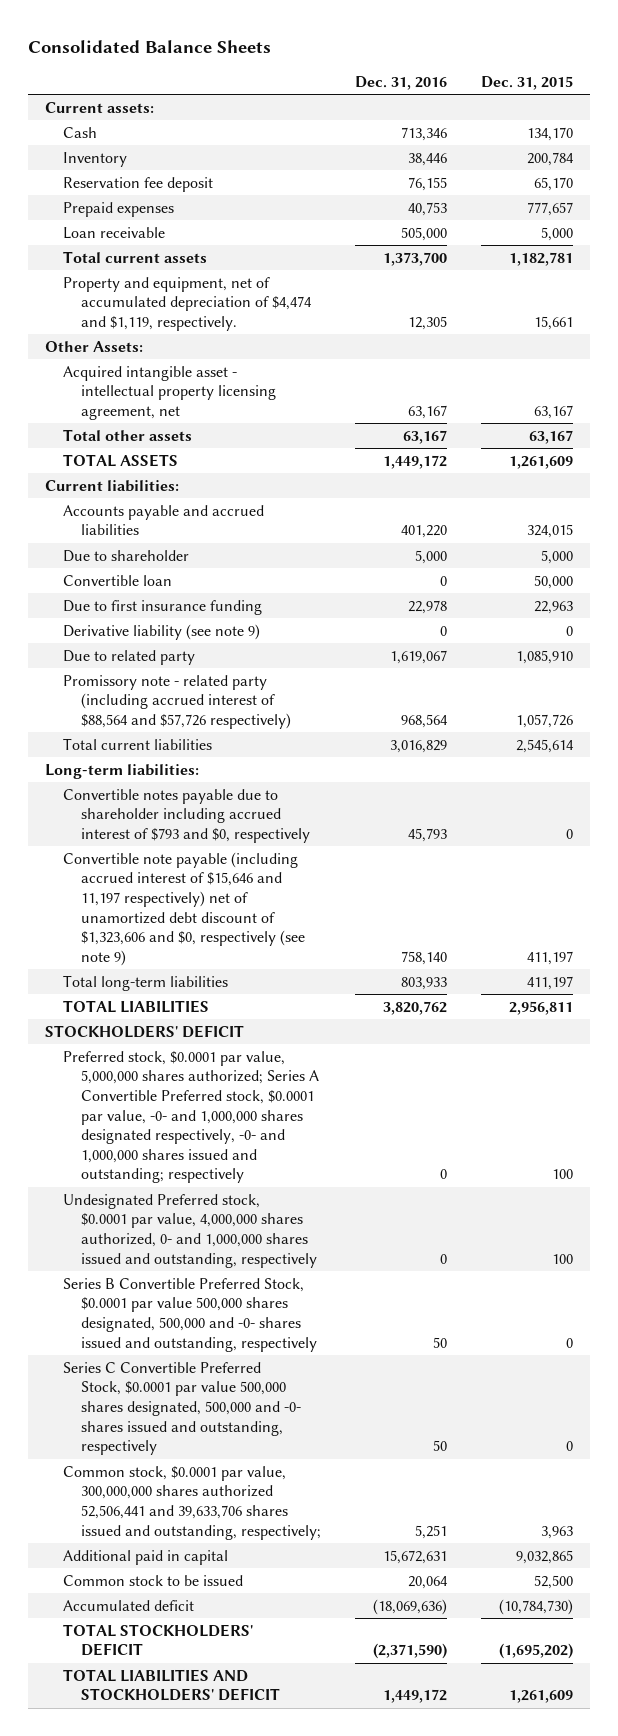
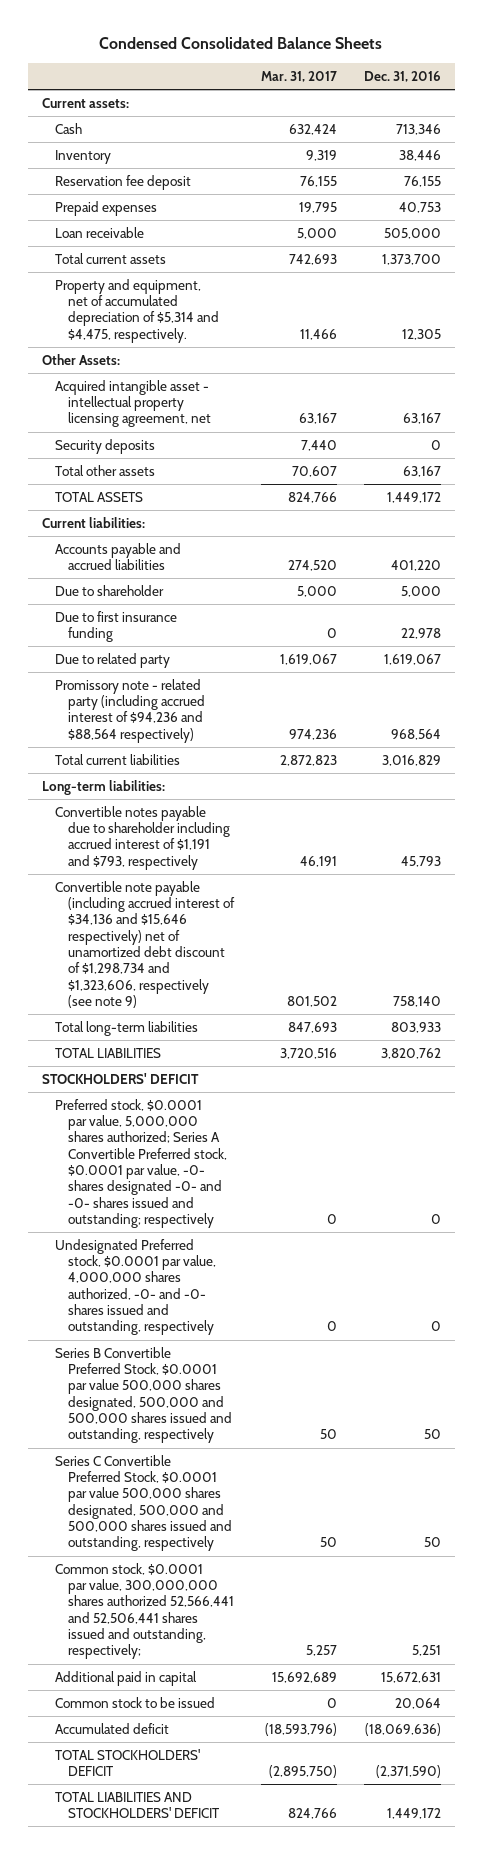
- Consolidated Balance Sheets
+ Condensed Consolidated Balance Sheets
- | Dec. 31, 2016 | Dec. 31, 2015
+ | Mar. 31, 2017 | Dec. 31, 2016
- Property and equipment, net of accumulated depreciation of $4,474 and $1,119, respectively. | 12,305 | 15,661
+ Property and equipment, net of accumulated depreciation of $5,314 and $4,475, respectively. | 11,466 | 12,305
+ Security deposits | 7,440 | 0
- Convertible loan | 0 | 50,000
- Derivative liability (see note 9) | 0 | 0
- Promissory note - related party (including accrued interest of $88,564 and $57,726 respectively) | 968,564 | 1,057,726
+ Promissory note - related party (including accrued interest of $94,236 and $88,564 respectively) | 974,236 | 968,564
- Convertible notes payable due to shareholder including accrued interest of $793 and $0, respectively | 45,793 | 0
- Convertible note payable (including accrued interest of $15,646 and 11,197 respectively) net of unamortized debt discount of $1,323,606 and $0, respectively (see note 9) | 758,140 | 411,197
+ Convertible notes payable due to shareholder including accrued interest of $1,191 and $793, respectively | 46,191 | 45,793
+ Convertible note payable (including accrued interest of $34,136 and $15,646 respectively) net of unamortized debt discount of $1,298,734 and $1,323,606, respectively (see note 9) | 801,502 | 758,140
- Preferred stock, $0.0001 par value, 5,000,000 shares authorized; Series A Convertible Preferred stock, $0.0001 par value, -0- and 1,000,000 shares designated respectively, -0- and 1,000,000 shares issued and outstanding; respectively | 0 | 100
- Undesignated Preferred stock, $0.0001 par value, 4,000,000 shares authorized, 0- and 1,000,000 shares issued and outstanding, respectively | 0 | 100
- Series B Convertible Preferred Stock, $0.0001 par value 500,000 shares designated, 500,000 and -0- shares issued and outstanding, respectively | 50 | 0
- Series C Convertible Preferred Stock, $0.0001 par value 500,000 shares designated, 500,000 and -0- shares issued and outstanding, respectively | 50 | 0
- Common stock, $0.0001 par value, 300,000,000 shares authorized 52,506,441 and 39,633,706 shares issued and outstanding, respectively; | 5,251 | 3,963
+ Preferred stock, $0.0001 par value, 5,000,000 shares authorized; Series A Convertible Preferred stock, $0.0001 par value, -0- shares designated -0- and -0- shares issued and outstanding; respectively | 0 | 0
+ Undesignated Preferred stock, $0.0001 par value, 4,000,000 shares authorized, -0- and -0- shares issued and outstanding, respectively | 0 | 0
+ Series B Convertible Preferred Stock, $0.0001 par value 500,000 shares designated, 500,000 and 500,000 shares issued and outstanding, respectively | 50 | 50
+ Series C Convertible Preferred Stock, $0.0001 par value 500,000 shares designated, 500,000 and 500,000 shares issued and outstanding, respectively | 50 | 50
+ Common stock, $0.0001 par value, 300,000,000 shares authorized 52,566,441 and 52,506,441 shares issued and outstanding, respectively; | 5,257 | 5,251

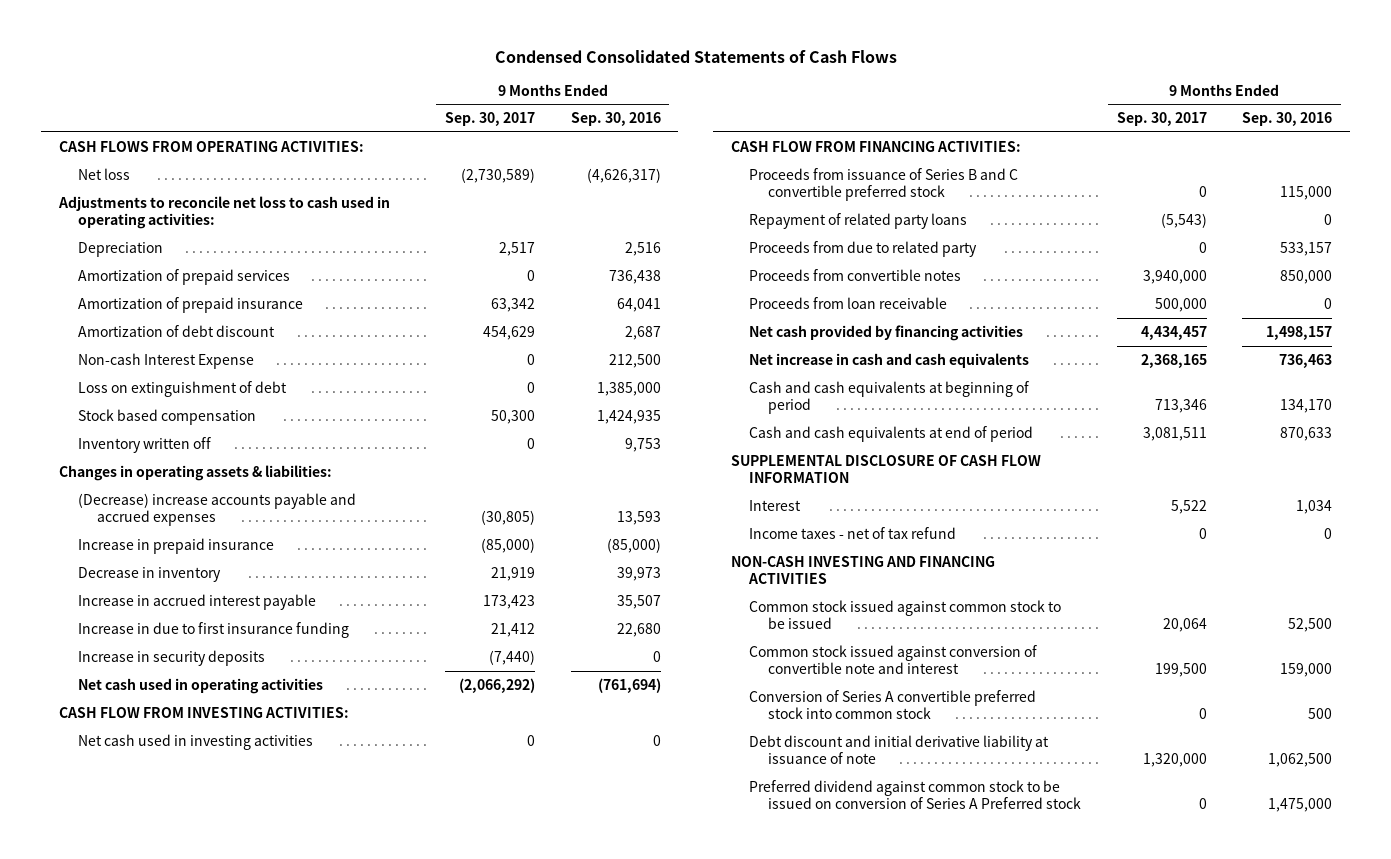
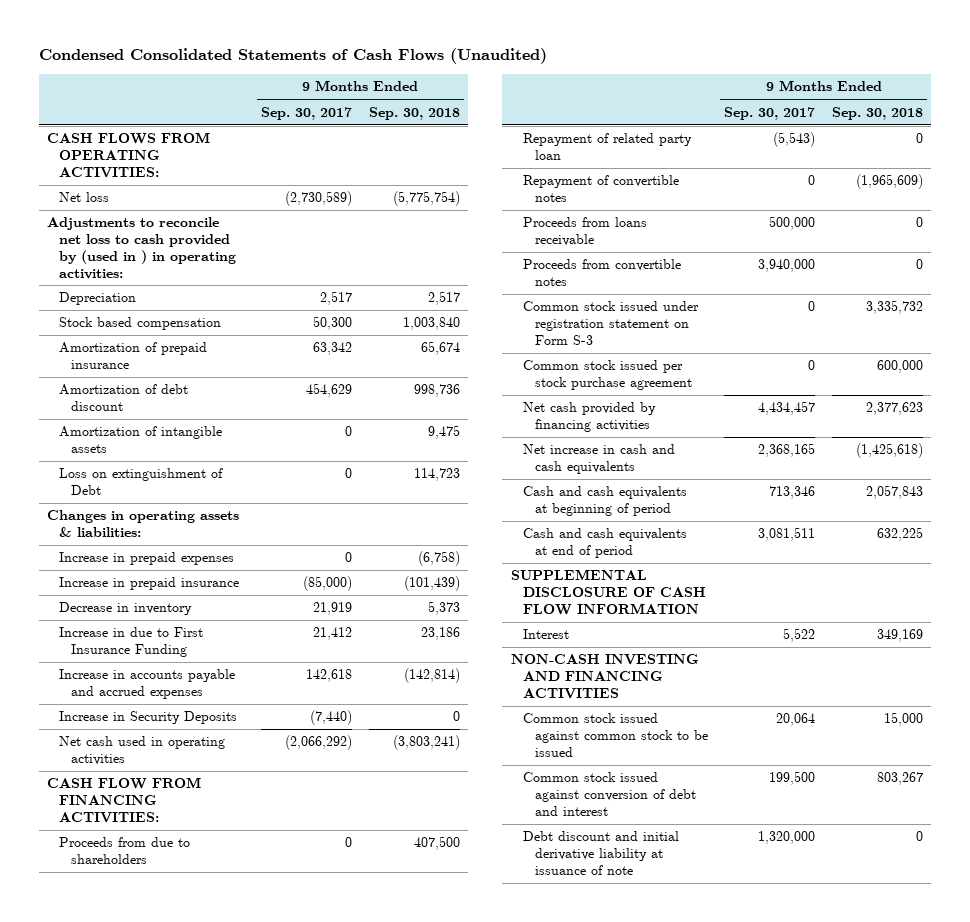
- Condensed Consolidated Statements of Cash Flows
+ Condensed Consolidated Statements of Cash Flows (Unaudited)
- | 9 Months Ended Sep. 30, 2017 | 9 Months Ended Sep. 30, 2016
+ | 9 Months Ended Sep. 30, 2017 | 9 Months Ended Sep. 30, 2018
- Adjustments to reconcile net loss to cash used in operating activities:
+ Adjustments to reconcile net loss to cash provided by (used in ) in operating activities:
- Amortization of prepaid services | 0 | 736,438
moved up: Stock based compensation | 50,300 | 1,003,840
- Non-cash Interest Expense | 0 | 212,500
- Loss on extinguishment of debt | 0 | 1,385,000
- Inventory written off | 0 | 9,753
+ Amortization of intangible assets | 0 | 9,475
+ Loss on extinguishment of Debt | 0 | 114,723
- (Decrease) increase accounts payable and accrued expenses | (30,805) | 13,593
+ Increase in prepaid expenses | 0 | (6,758)
- Increase in accrued interest payable | 173,423 | 35,507
- Increase in due to first insurance funding | 21,412 | 22,680
- Increase in security deposits | (7,440) | 0
+ Increase in due to First Insurance Funding | 21,412 | 23,186
+ Increase in accounts payable and accrued expenses | 142,618 | (142,814)
+ Increase in Security Deposits | (7,440) | 0
- CASH FLOW FROM INVESTING ACTIVITIES:
- Net cash used in investing activities | 0 | 0
- Proceeds from issuance of Series B and C convertible preferred stock | 0 | 115,000
- Repayment of related party loans | (5,543) | 0
- Proceeds from due to related party | 0 | 533,157
+ Proceeds from due to shareholders | 0 | 407,500
+ Repayment of related party loan | (5,543) | 0
+ Repayment of convertible notes | 0 | (1,965,609)
+ Proceeds from loans receivable | 500,000 | 0
- Proceeds from loan receivable | 500,000 | 0
+ Common stock issued under registration statement on Form S-3 | 0 | 3,335,732
+ Common stock issued per stock purchase agreement | 0 | 600,000
- Income taxes - net of tax refund | 0 | 0
- Common stock issued against conversion of convertible note and interest | 199,500 | 159,000
- Conversion of Series A convertible preferred stock into common stock | 0 | 500
+ Common stock issued against conversion of debt and interest | 199,500 | 803,267
- Preferred dividend against common stock to be issued on conversion of Series A Preferred stock | 0 | 1,475,000

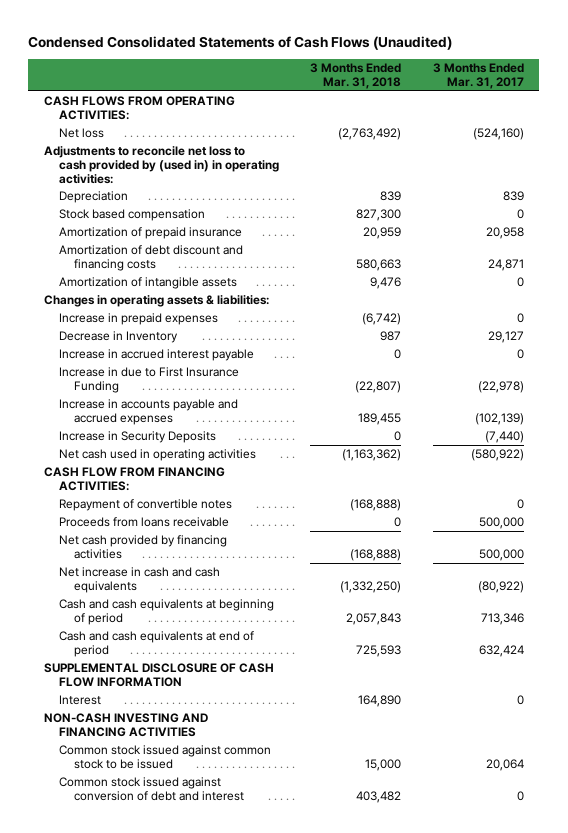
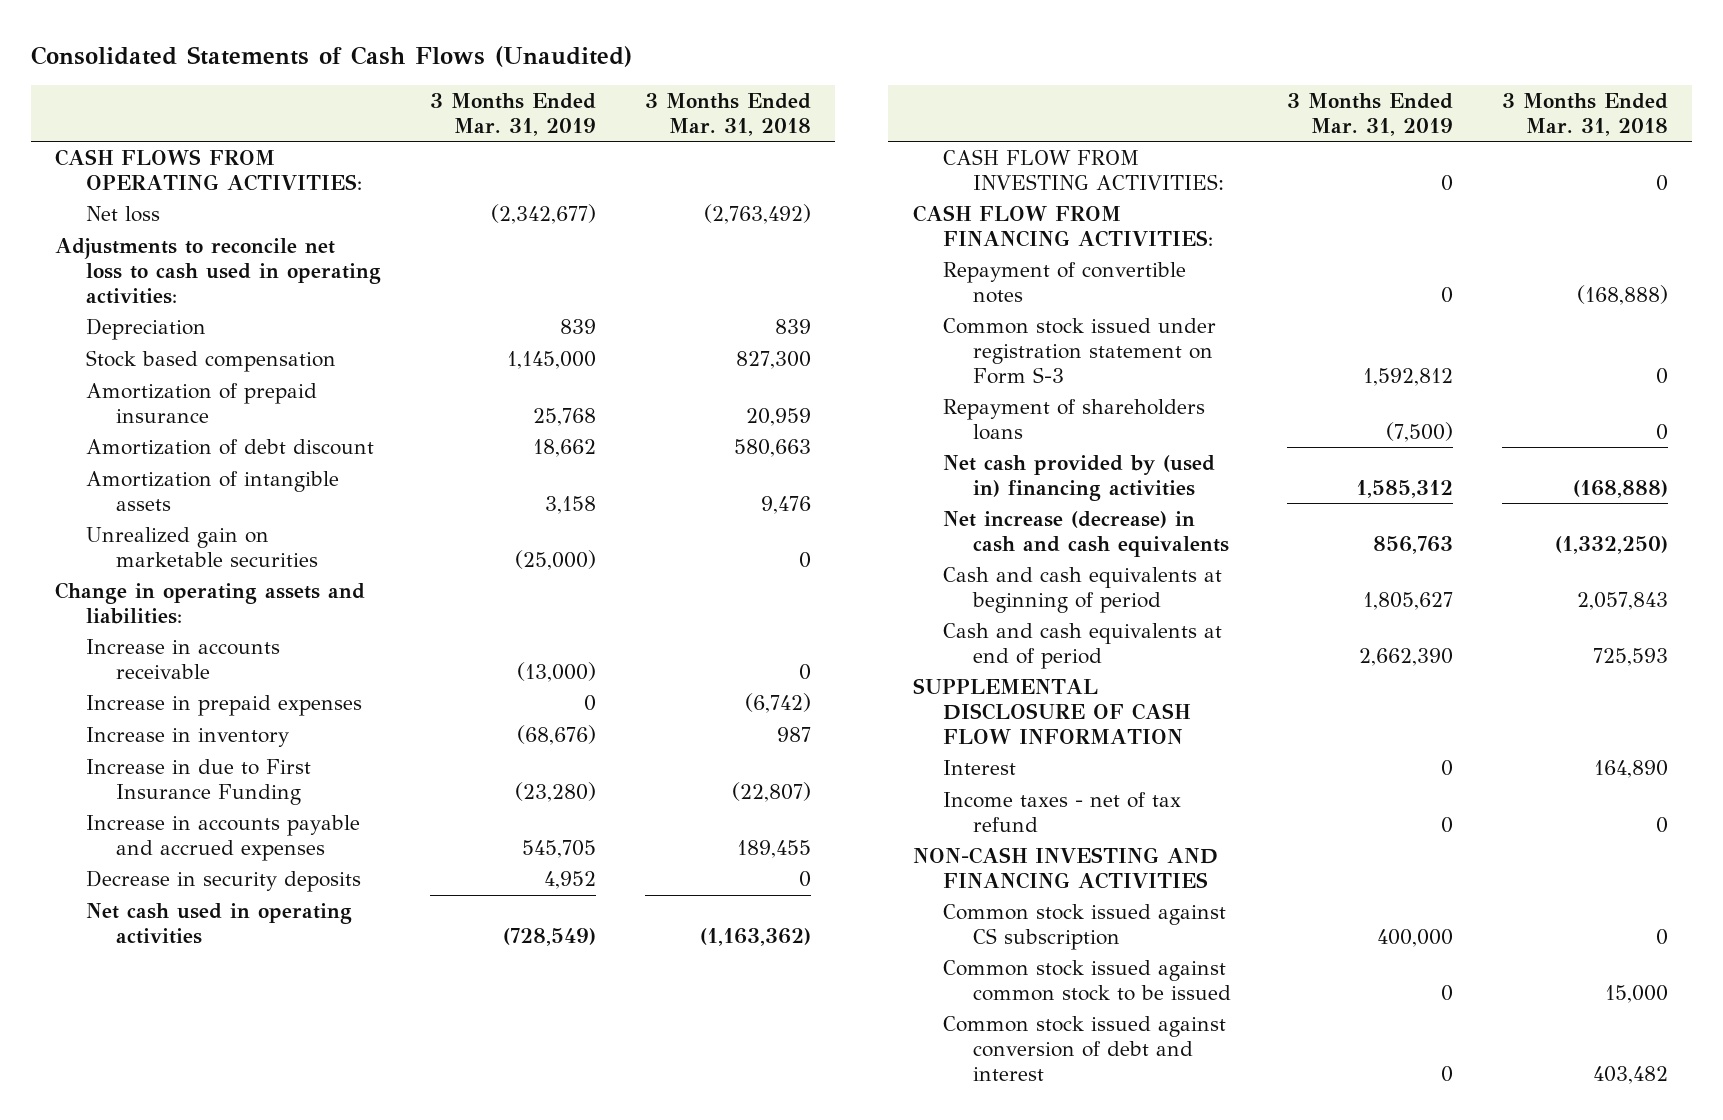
- Condensed Consolidated Statements of Cash Flows (Unaudited)
+ Consolidated Statements of Cash Flows (Unaudited)
- | 3 Months Ended Mar. 31, 2018 | 3 Months Ended Mar. 31, 2017
+ | 3 Months Ended Mar. 31, 2019 | 3 Months Ended Mar. 31, 2018
- Adjustments to reconcile net loss to cash provided by (used in) in operating activities:
+ Adjustments to reconcile net loss to cash used in operating activities:
- Amortization of debt discount and financing costs | 580,663 | 24,871
+ Amortization of debt discount | 18,662 | 580,663
- Changes in operating assets & liabilities:
+ Unrealized gain on marketable securities | (25,000) | 0
+ Change in operating assets and liabilities:
+ Increase in accounts receivable | (13,000) | 0
- Decrease in Inventory | 987 | 29,127
- Increase in accrued interest payable | 0 | 0
+ Increase in inventory | (68,676) | 987
- Increase in Security Deposits | 0 | (7,440)
+ Decrease in security deposits | 4,952 | 0
+ CASH FLOW FROM INVESTING ACTIVITIES: | 0 | 0
- Proceeds from loans receivable | 0 | 500,000
- Net cash provided by financing activities | (168,888) | 500,000
- Net increase in cash and cash equivalents | (1,332,250) | (80,922)
+ Common stock issued under registration statement on Form S-3 | 1,592,812 | 0
+ Repayment of shareholders loans | (7,500) | 0
+ Net cash provided by (used in) financing activities | 1,585,312 | (168,888)
+ Net increase (decrease) in cash and cash equivalents | 856,763 | (1,332,250)
+ Income taxes - net of tax refund | 0 | 0
+ Common stock issued against CS subscription | 400,000 | 0

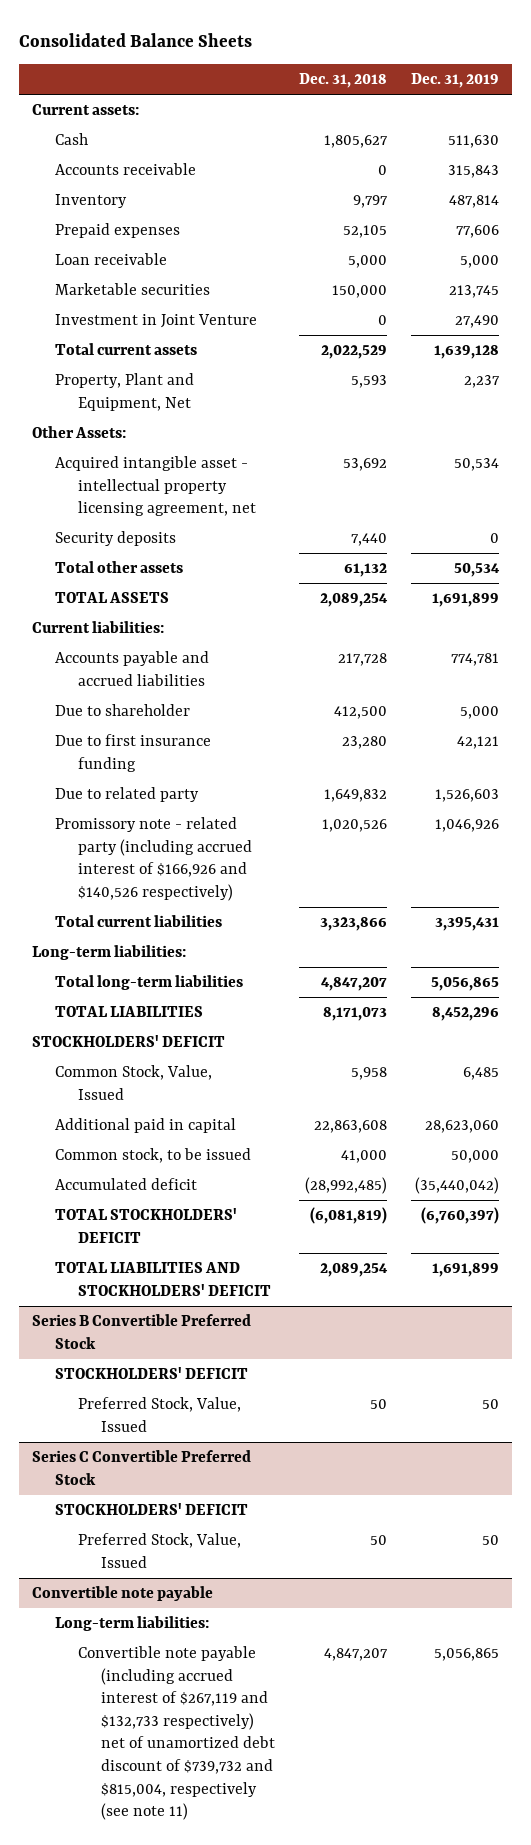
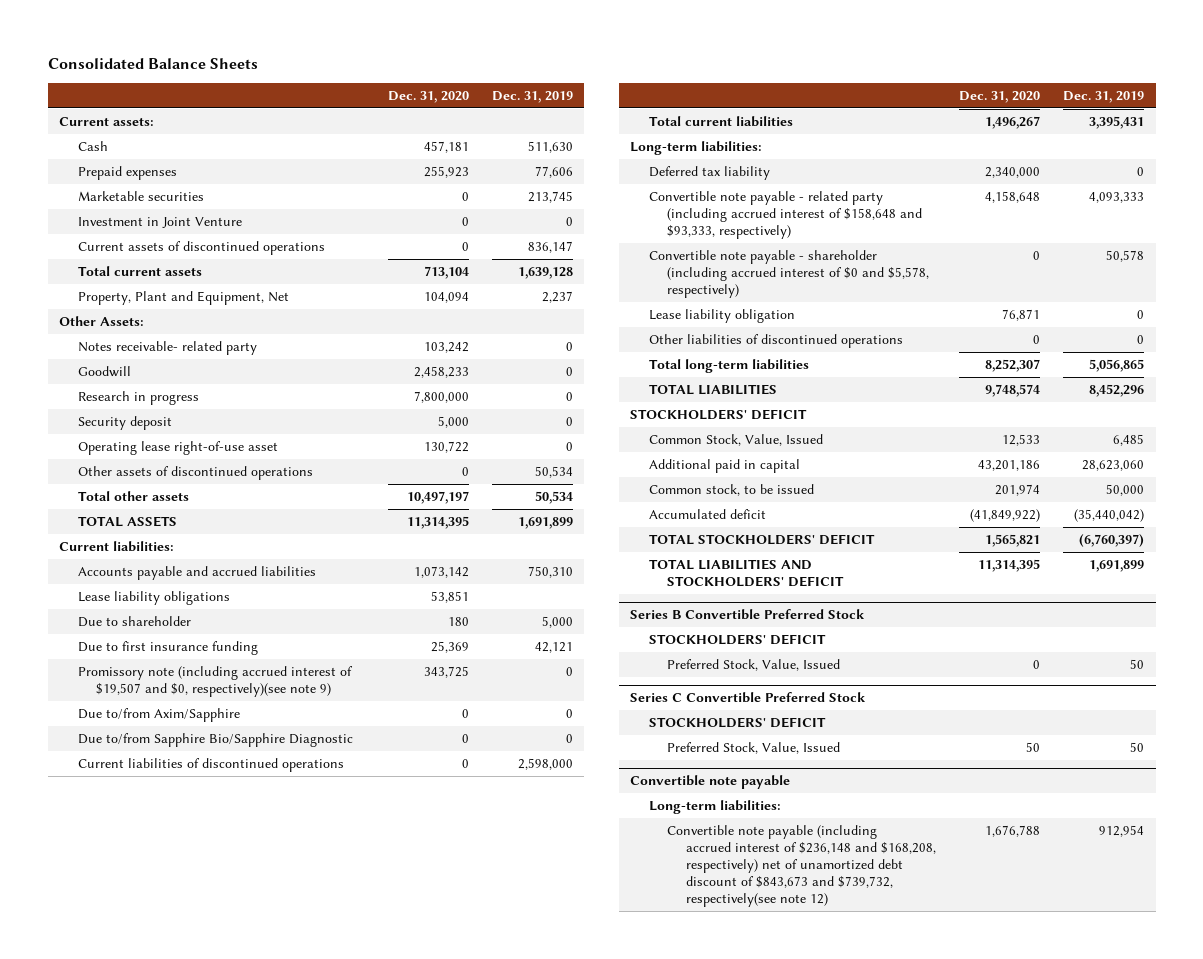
- | Dec. 31, 2018 | Dec. 31, 2019
+ | Dec. 31, 2020 | Dec. 31, 2019
- Accounts receivable | 0 | 315,843
- Inventory | 9,797 | 487,814
- Loan receivable | 5,000 | 5,000
- Investment in Joint Venture | 0 | 27,490
+ Investment in Joint Venture | 0 | 0
+ Current assets of discontinued operations | 0 | 836,147
- Acquired intangible asset - intellectual property licensing agreement, net | 53,692 | 50,534
- Security deposits | 7,440 | 0
+ Notes receivable- related party | 103,242 | 0
+ Goodwill | 2,458,233 | 0
+ Research in progress | 7,800,000 | 0
+ Security deposit | 5,000 | 0
+ Operating lease right-of-use asset | 130,722 | 0
+ Other assets of discontinued operations | 0 | 50,534
- Accounts payable and accrued liabilities | 217,728 | 774,781
+ Accounts payable and accrued liabilities | 1,073,142 | 750,310
+ Lease liability obligations | 53,851 |
- Due to related party | 1,649,832 | 1,526,603
- Promissory note - related party (including accrued interest of $166,926 and $140,526 respectively) | 1,020,526 | 1,046,926
+ Promissory note (including accrued interest of $19,507 and $0, respectively)(see note 9) | 343,725 | 0
+ Due to/from Axim/Sapphire | 0 | 0
+ Due to/from Sapphire Bio/Sapphire Diagnostic | 0 | 0
+ Current liabilities of discontinued operations | 0 | 2,598,000
+ Deferred tax liability | 2,340,000 | 0
+ Convertible note payable - related party (including accrued interest of $158,648 and $93,333, respectively) | 4,158,648 | 4,093,333
+ Convertible note payable - shareholder (including accrued interest of $0 and $5,578, respectively) | 0 | 50,578
+ Lease liability obligation | 76,871 | 0
+ Other liabilities of discontinued operations | 0 | 0
@ Convertible note payable
- Convertible note payable (including accrued interest of $267,119 and $132,733 respectively) net of unamortized debt discount of $739,732 and $815,004, respectively (see note 11) | 4,847,207 | 5,056,865
+ Convertible note payable (including accrued interest of $236,148 and $168,208, respectively) net of unamortized debt discount of $843,673 and $739,732, respectively(see note 12) | 1,676,788 | 912,954

